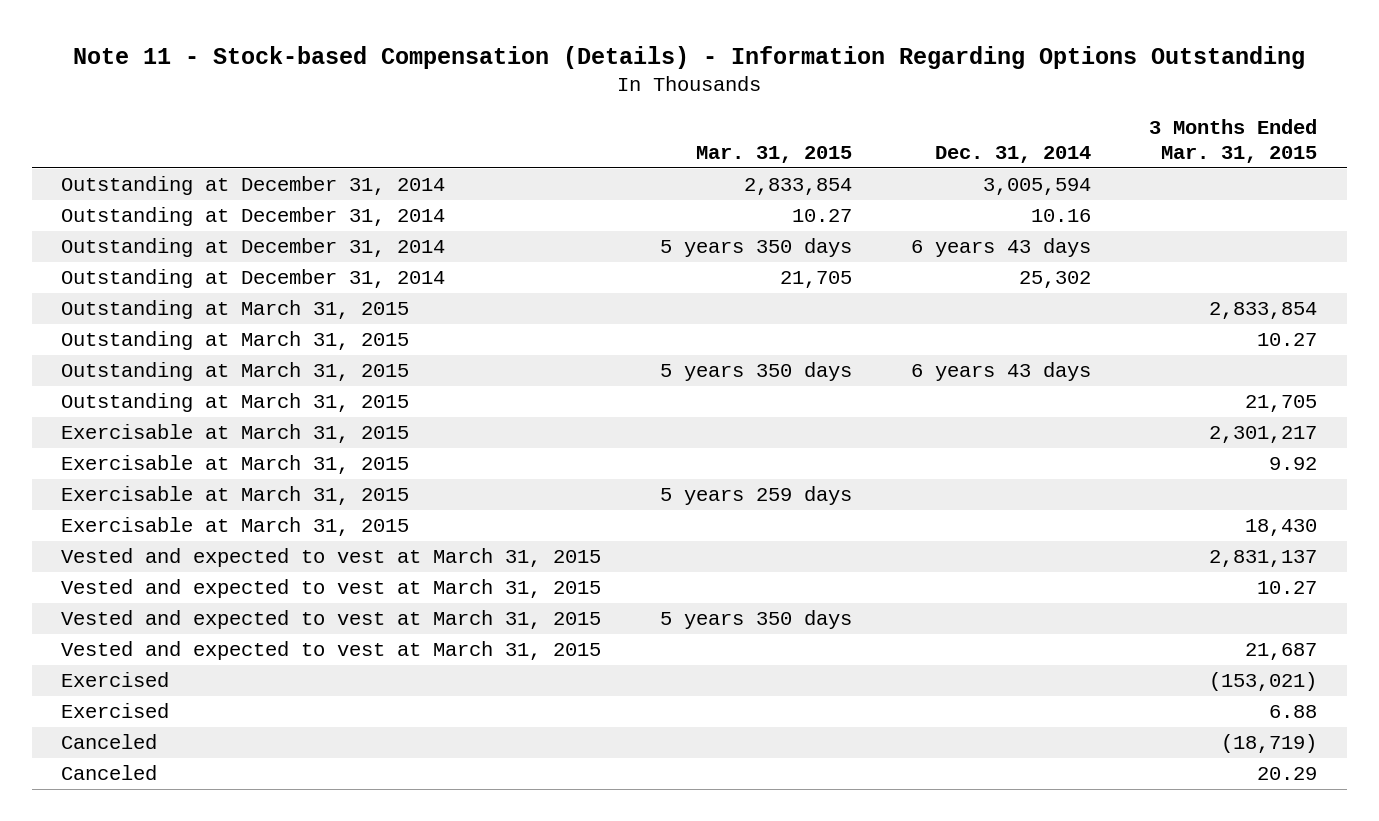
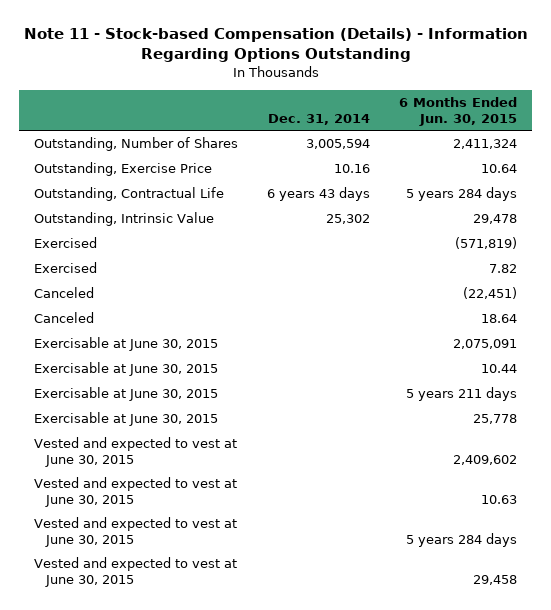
- | Mar. 31, 2015 | Dec. 31, 2014 | 3 Months Ended Mar. 31, 2015
+ | Dec. 31, 2014 | 6 Months Ended Jun. 30, 2015
- Outstanding at December 31, 2014 | 2,833,854 | 3,005,594 |
- Outstanding at December 31, 2014 | 10.27 | 10.16 |
- Outstanding at December 31, 2014 | 5 years 350 days | 6 years 43 days |
- Outstanding at December 31, 2014 | 21,705 | 25,302 |
- Outstanding at March 31, 2015 | | | 2,833,854
- Outstanding at March 31, 2015 | | | 10.27
- Outstanding at March 31, 2015 | 5 years 350 days | 6 years 43 days |
- Outstanding at March 31, 2015 | | | 21,705
- Exercisable at March 31, 2015 | | | 2,301,217
- Exercisable at March 31, 2015 | | | 9.92
- Exercisable at March 31, 2015 | 5 years 259 days | |
- Exercisable at March 31, 2015 | | | 18,430
- Vested and expected to vest at March 31, 2015 | | | 2,831,137
- Vested and expected to vest at March 31, 2015 | | | 10.27
- Vested and expected to vest at March 31, 2015 | 5 years 350 days | |
- Vested and expected to vest at March 31, 2015 | | | 21,687
+ Outstanding, Number of Shares | 3,005,594 | 2,411,324
+ Outstanding, Exercise Price | 10.16 | 10.64
+ Outstanding, Contractual Life | 6 years 43 days | 5 years 284 days
+ Outstanding, Intrinsic Value | 25,302 | 29,478
+ Exercisable at June 30, 2015 | | 2,075,091
+ Exercisable at June 30, 2015 | | 10.44
+ Exercisable at June 30, 2015 | | 5 years 211 days
+ Exercisable at June 30, 2015 | | 25,778
+ Vested and expected to vest at June 30, 2015 | | 2,409,602
+ Vested and expected to vest at June 30, 2015 | | 10.63
+ Vested and expected to vest at June 30, 2015 | | 5 years 284 days
+ Vested and expected to vest at June 30, 2015 | | 29,458

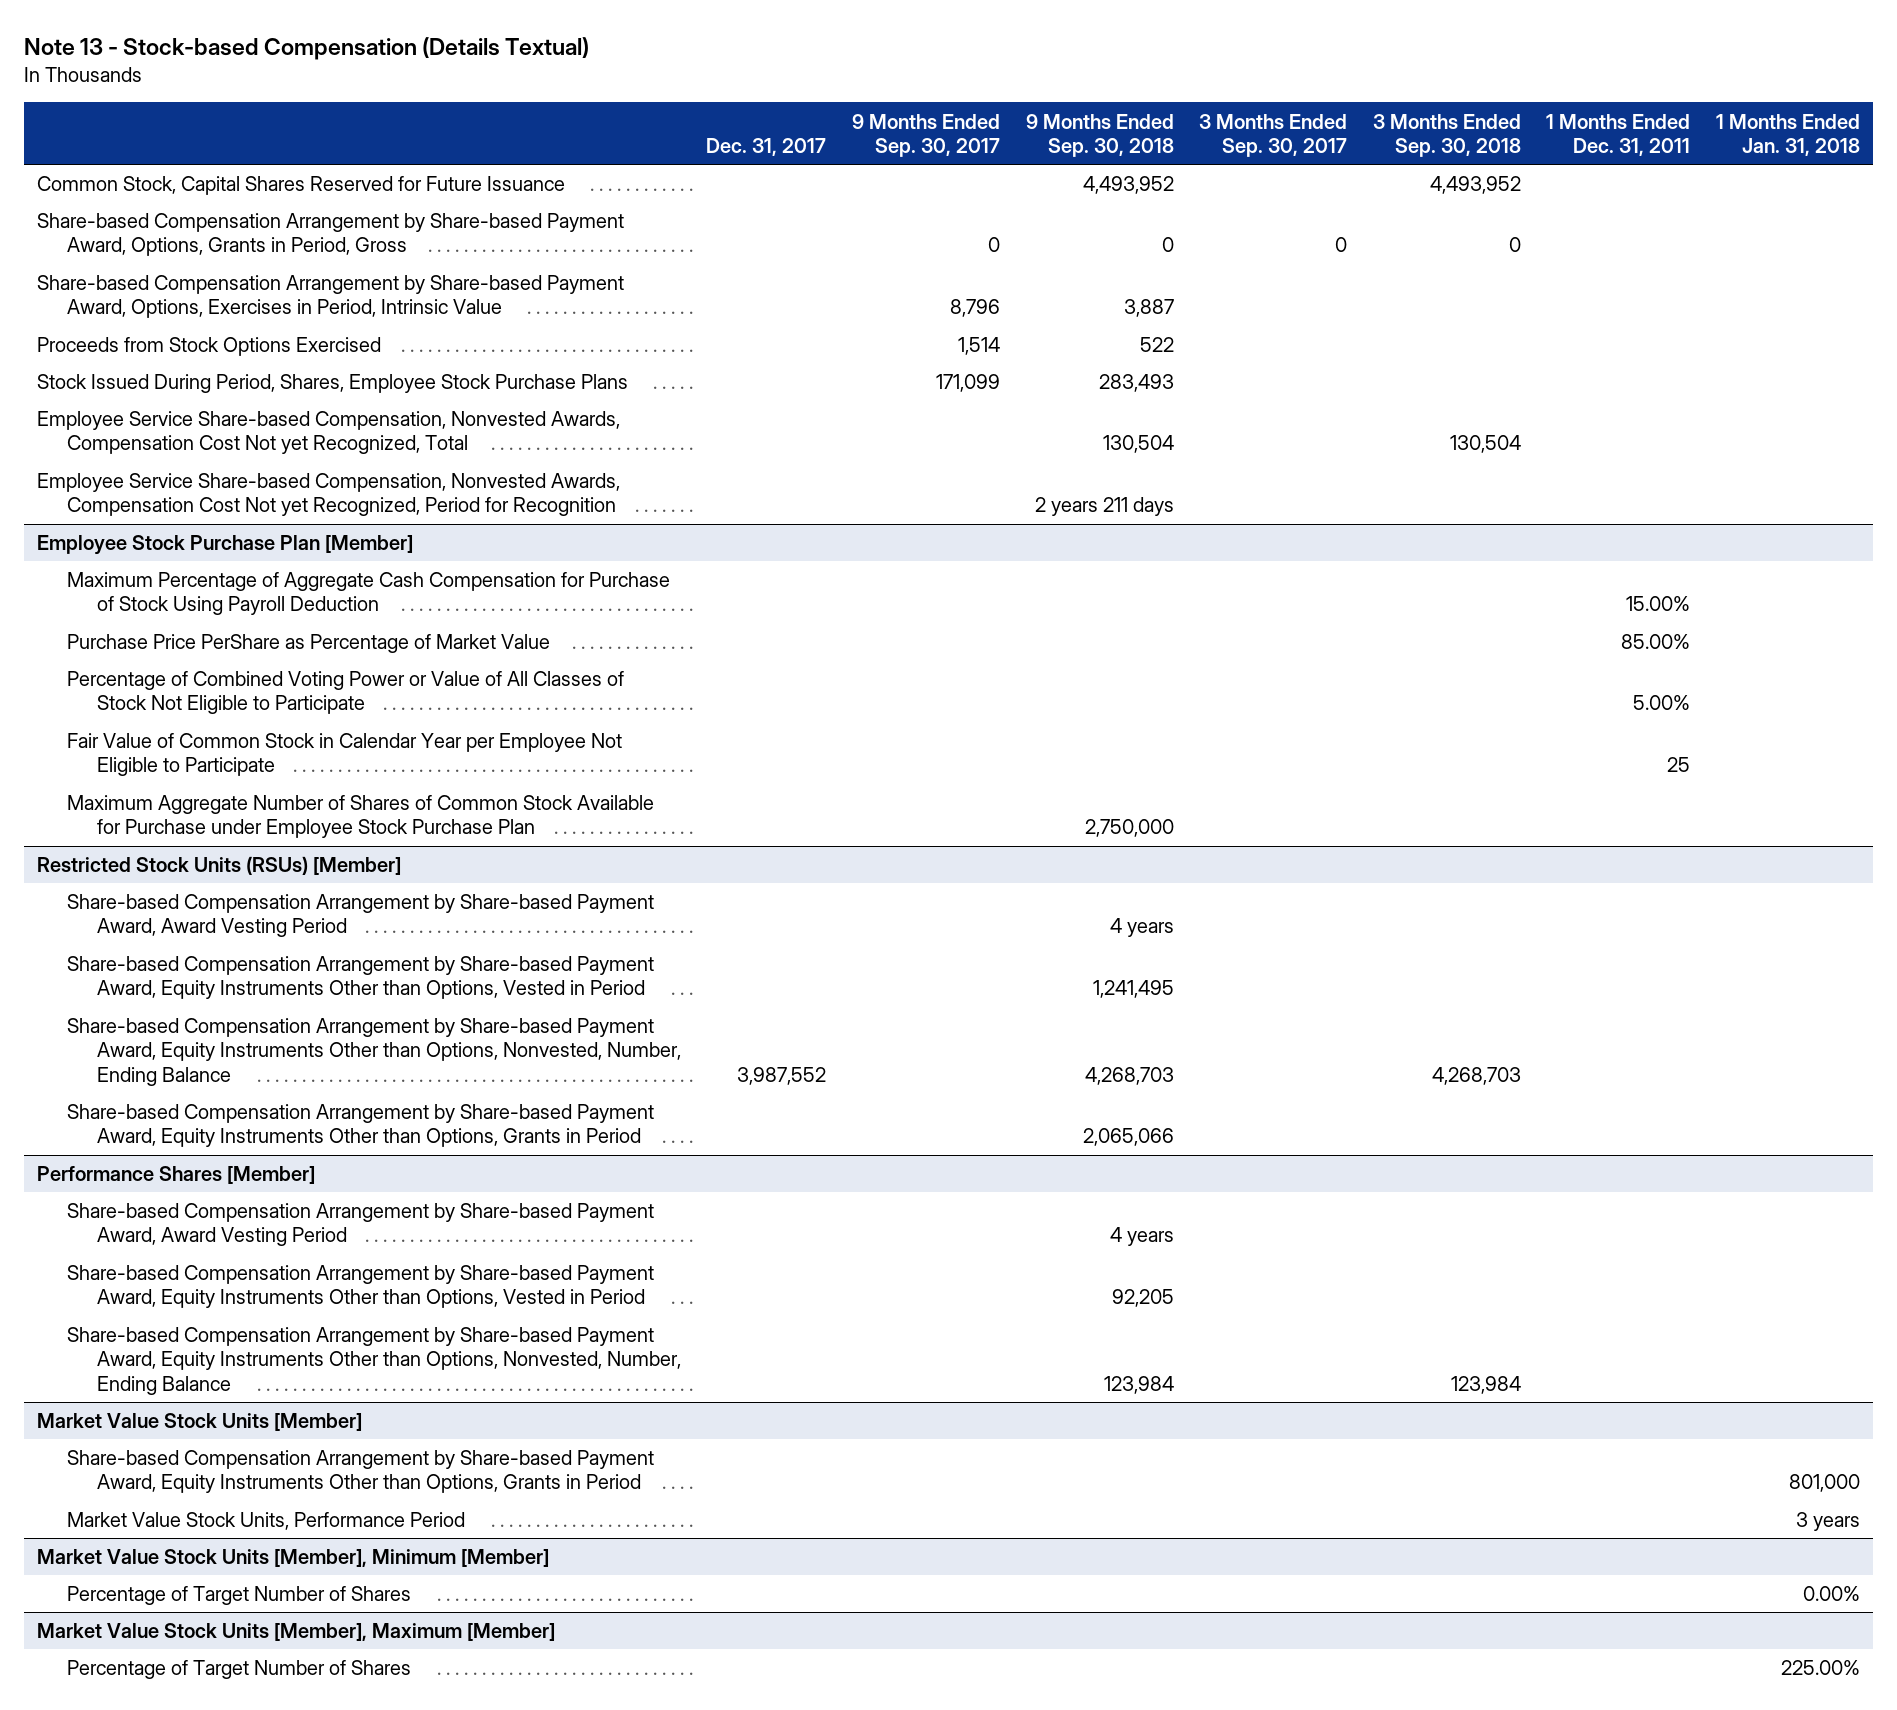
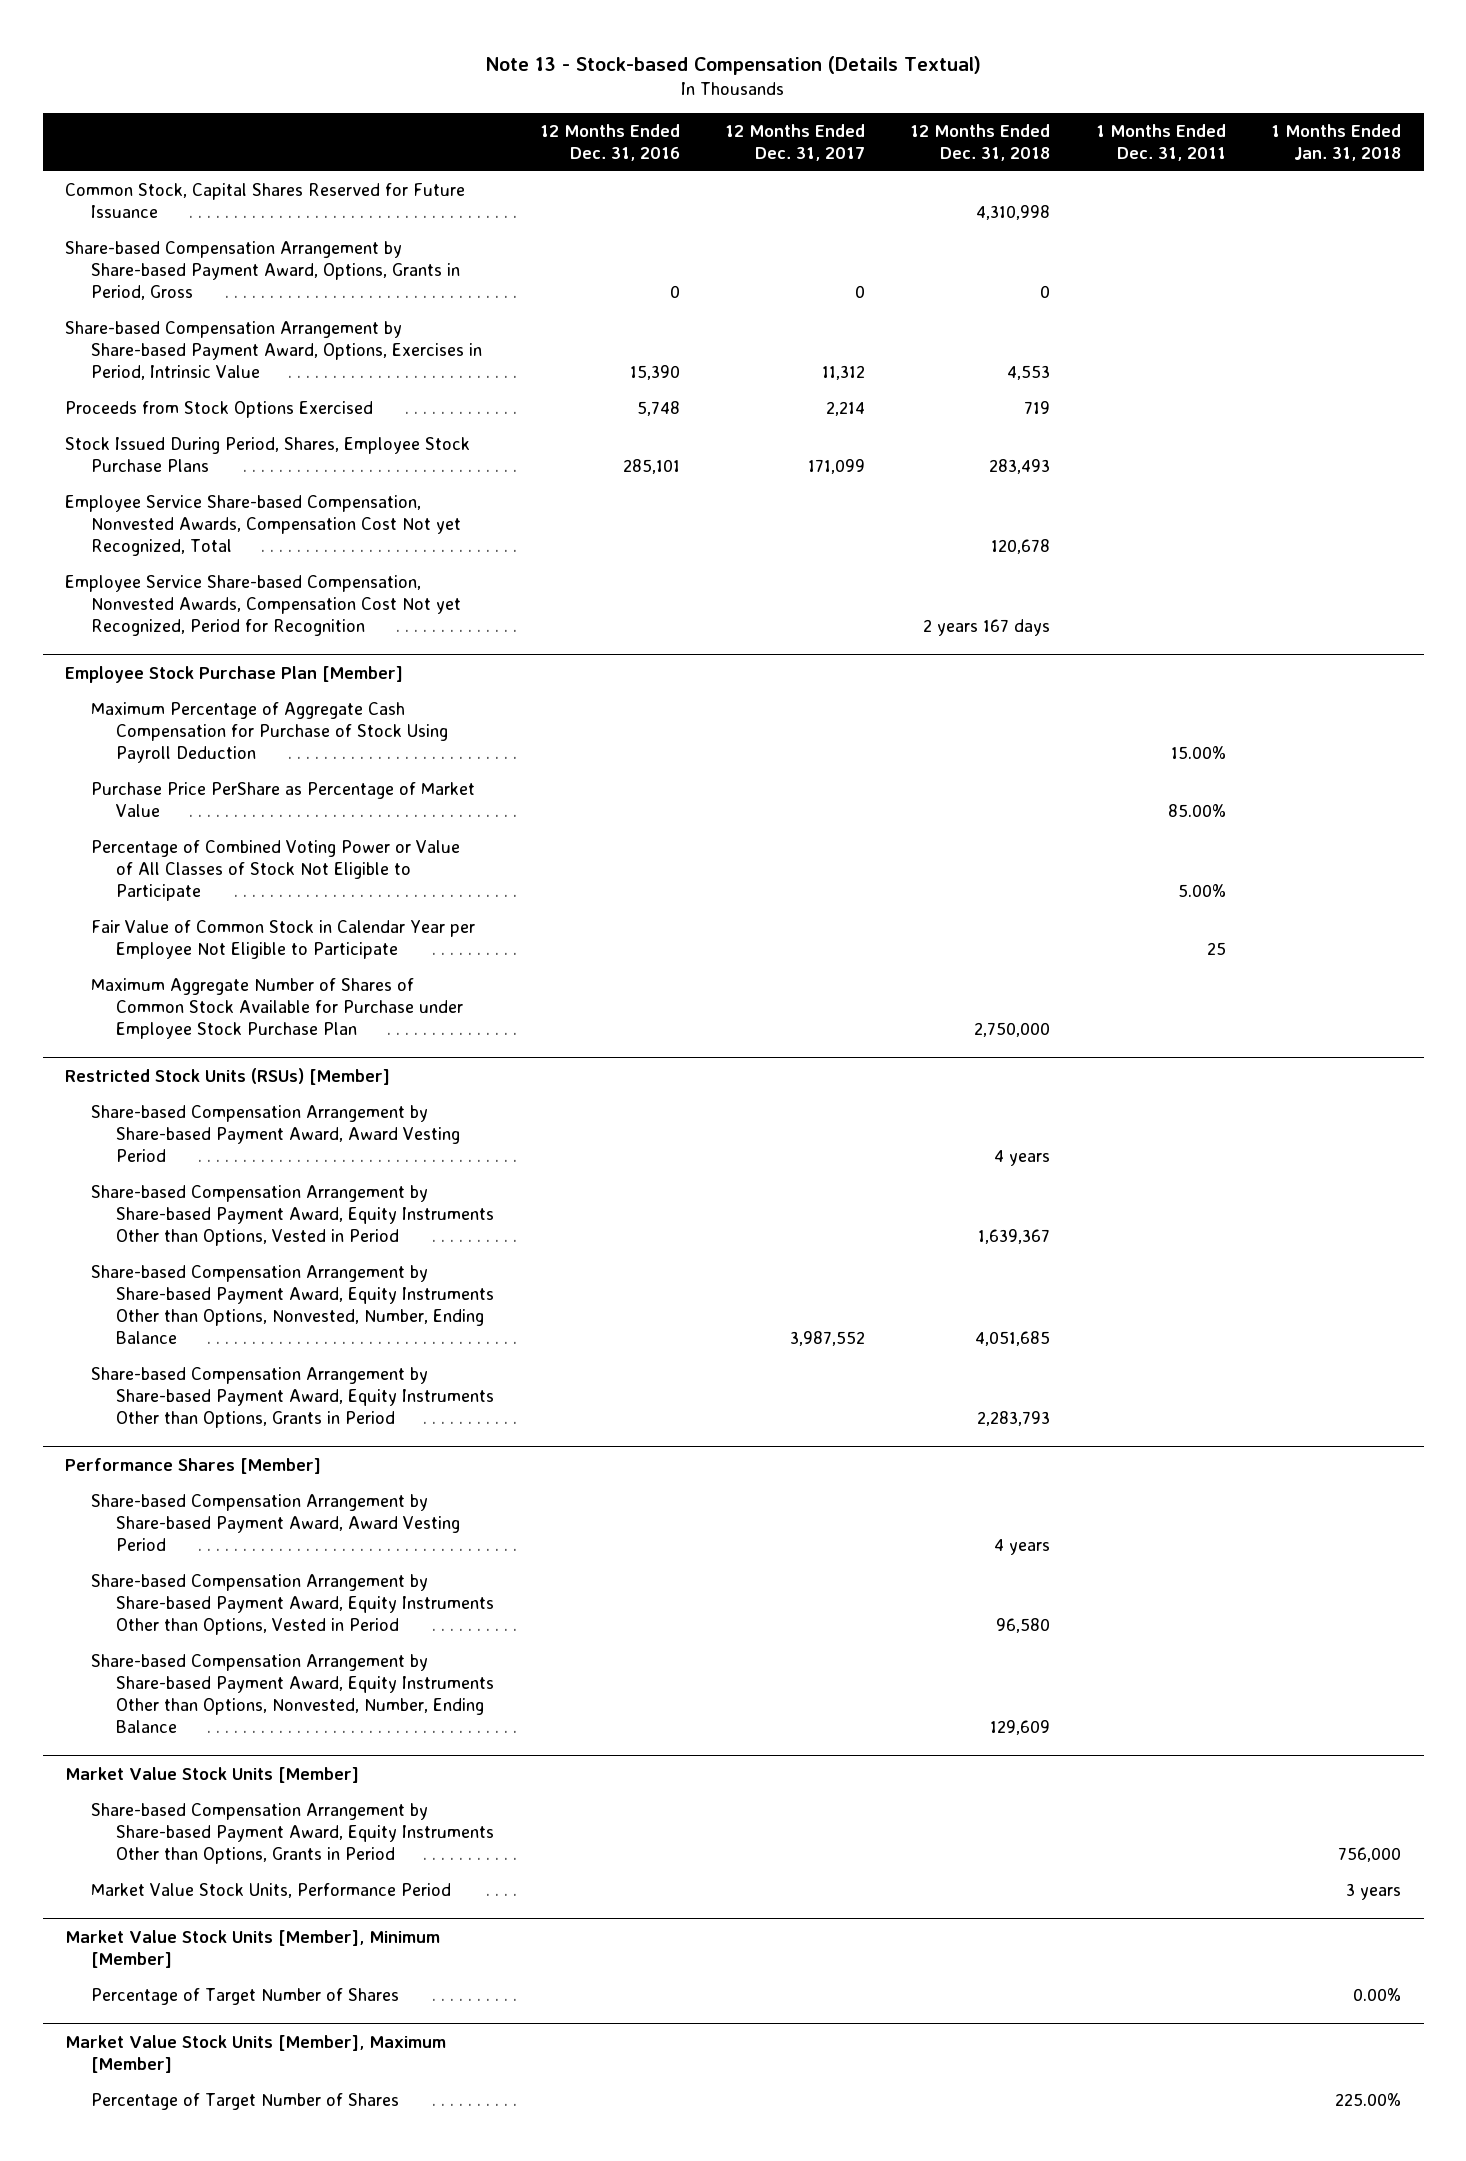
- | Dec. 31, 2017 | 9 Months Ended Sep. 30, 2017 | 9 Months Ended Sep. 30, 2018 | 3 Months Ended Sep. 30, 2017 | 3 Months Ended Sep. 30, 2018 | 1 Months Ended Dec. 31, 2011 | 1 Months Ended Jan. 31, 2018
+ | 12 Months Ended Dec. 31, 2016 | 12 Months Ended Dec. 31, 2017 | 12 Months Ended Dec. 31, 2018 | 1 Months Ended Dec. 31, 2011 | 1 Months Ended Jan. 31, 2018
@ Market Value Stock Units [Member]
- Share-based Compensation Arrangement by Share-based Payment Award, Equity Instruments Other than Options, Grants in Period | | | | | | | 801,000
+ Share-based Compensation Arrangement by Share-based Payment Award, Equity Instruments Other than Options, Grants in Period | | | | | 756,000

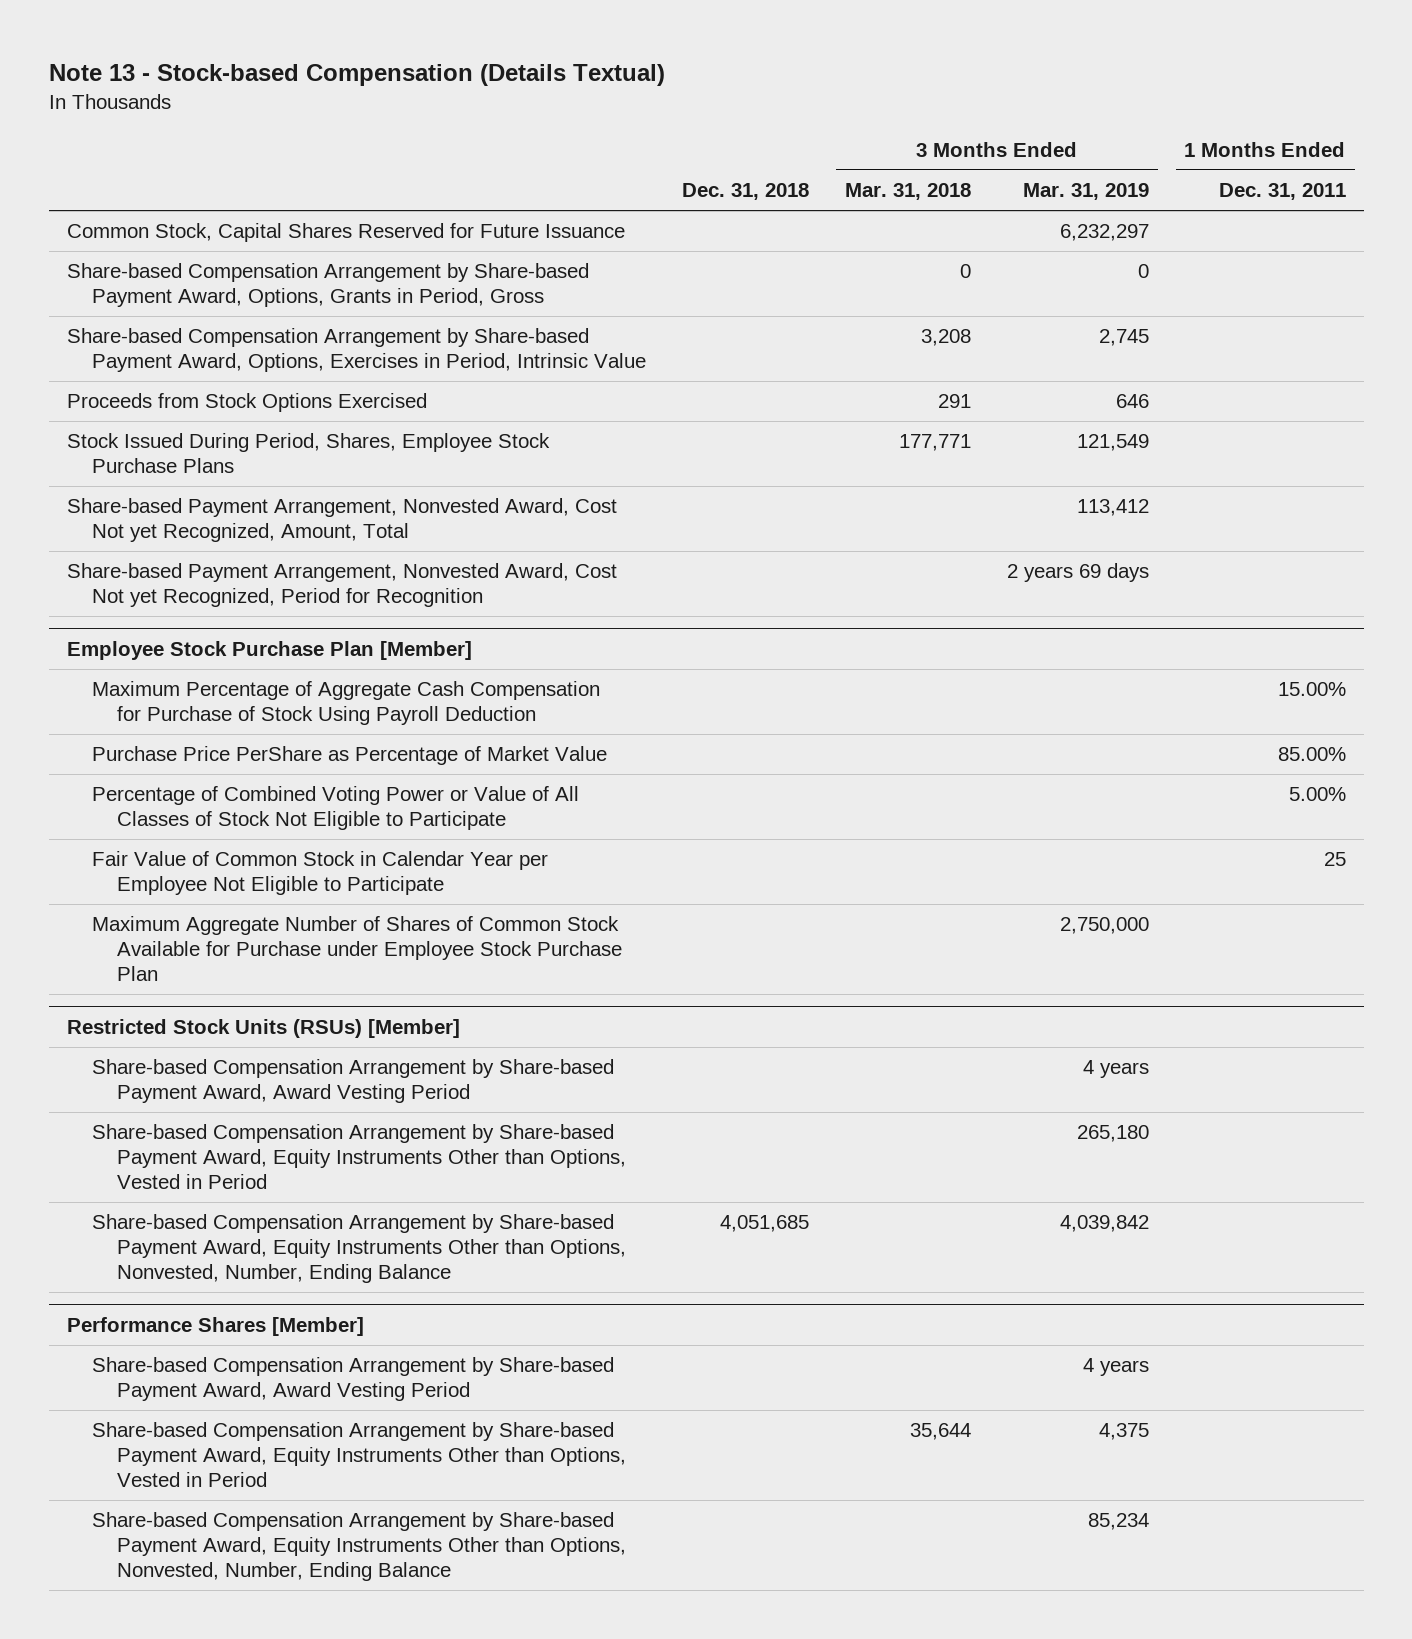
- | 12 Months Ended Dec. 31, 2016 | 12 Months Ended Dec. 31, 2017 | 12 Months Ended Dec. 31, 2018 | 1 Months Ended Dec. 31, 2011 | 1 Months Ended Jan. 31, 2018
+ | Dec. 31, 2018 | 3 Months Ended Mar. 31, 2018 | 3 Months Ended Mar. 31, 2019 | 1 Months Ended Dec. 31, 2011
- Employee Service Share-based Compensation, Nonvested Awards, Compensation Cost Not yet Recognized, Total | | | 120,678 | |
- Employee Service Share-based Compensation, Nonvested Awards, Compensation Cost Not yet Recognized, Period for Recognition | | | 2 years 167 days | |
+ Share-based Payment Arrangement, Nonvested Award, Cost Not yet Recognized, Amount, Total | | | 113,412 |
+ Share-based Payment Arrangement, Nonvested Award, Cost Not yet Recognized, Period for Recognition | | | 2 years 69 days |
@ Restricted Stock Units (RSUs) [Member]
- Share-based Compensation Arrangement by Share-based Payment Award, Equity Instruments Other than Options, Grants in Period | | | 2,283,793 | |
- Market Value Stock Units [Member]
- Share-based Compensation Arrangement by Share-based Payment Award, Equity Instruments Other than Options, Grants in Period | | | | | 756,000
- Market Value Stock Units, Performance Period | | | | | 3 years
- Market Value Stock Units [Member], Minimum [Member]
- Percentage of Target Number of Shares | | | | | 0.00%
- Market Value Stock Units [Member], Maximum [Member]
- Percentage of Target Number of Shares | | | | | 225.00%

